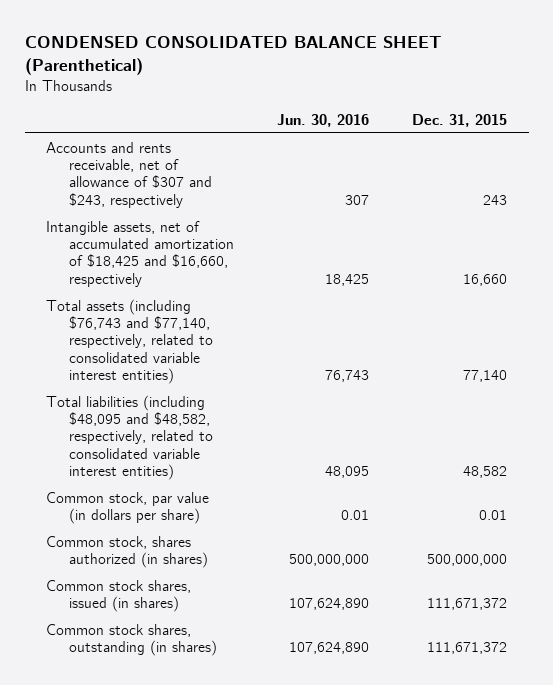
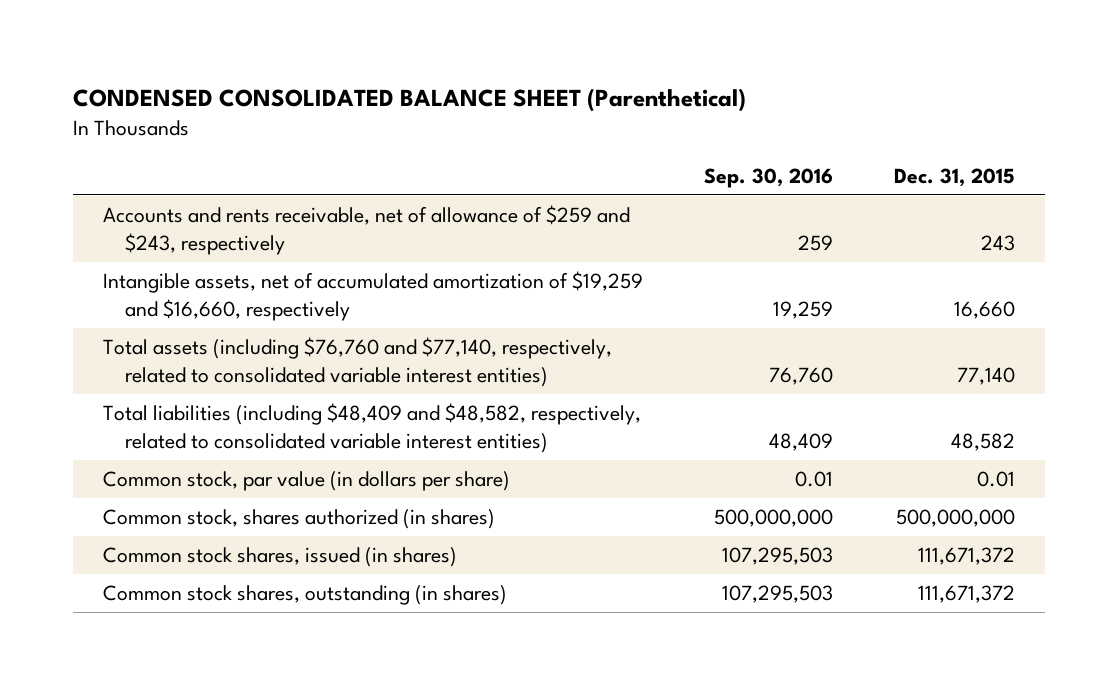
- | Jun. 30, 2016 | Dec. 31, 2015
+ | Sep. 30, 2016 | Dec. 31, 2015
- Accounts and rents receivable, net of allowance of $307 and $243, respectively | 307 | 243
- Intangible assets, net of accumulated amortization of $18,425 and $16,660, respectively | 18,425 | 16,660
- Total assets (including $76,743 and $77,140, respectively, related to consolidated variable interest entities) | 76,743 | 77,140
- Total liabilities (including $48,095 and $48,582, respectively, related to consolidated variable interest entities) | 48,095 | 48,582
+ Accounts and rents receivable, net of allowance of $259 and $243, respectively | 259 | 243
+ Intangible assets, net of accumulated amortization of $19,259 and $16,660, respectively | 19,259 | 16,660
+ Total assets (including $76,760 and $77,140, respectively, related to consolidated variable interest entities) | 76,760 | 77,140
+ Total liabilities (including $48,409 and $48,582, respectively, related to consolidated variable interest entities) | 48,409 | 48,582

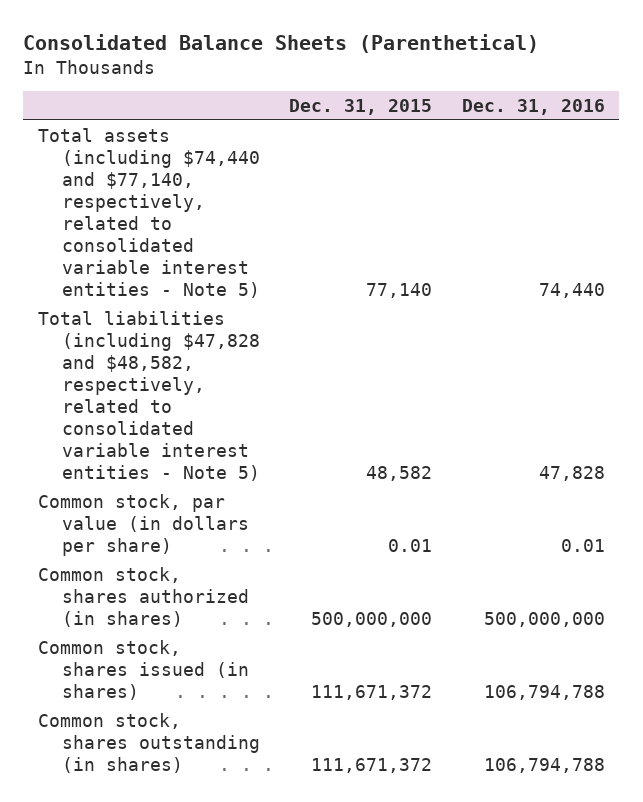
- CONDENSED CONSOLIDATED BALANCE SHEET (Parenthetical)
+ Consolidated Balance Sheets (Parenthetical)
- | Sep. 30, 2016 | Dec. 31, 2015
+ | Dec. 31, 2015 | Dec. 31, 2016
- Accounts and rents receivable, net of allowance of $259 and $243, respectively | 259 | 243
- Intangible assets, net of accumulated amortization of $19,259 and $16,660, respectively | 19,259 | 16,660
- Total assets (including $76,760 and $77,140, respectively, related to consolidated variable interest entities) | 76,760 | 77,140
- Total liabilities (including $48,409 and $48,582, respectively, related to consolidated variable interest entities) | 48,409 | 48,582
+ Total assets (including $74,440 and $77,140, respectively, related to consolidated variable interest entities - Note 5) | 77,140 | 74,440
+ Total liabilities (including $47,828 and $48,582, respectively, related to consolidated variable interest entities - Note 5) | 48,582 | 47,828
- Common stock shares, issued (in shares) | 107,295,503 | 111,671,372
- Common stock shares, outstanding (in shares) | 107,295,503 | 111,671,372
+ Common stock, shares issued (in shares) | 111,671,372 | 106,794,788
+ Common stock, shares outstanding (in shares) | 111,671,372 | 106,794,788

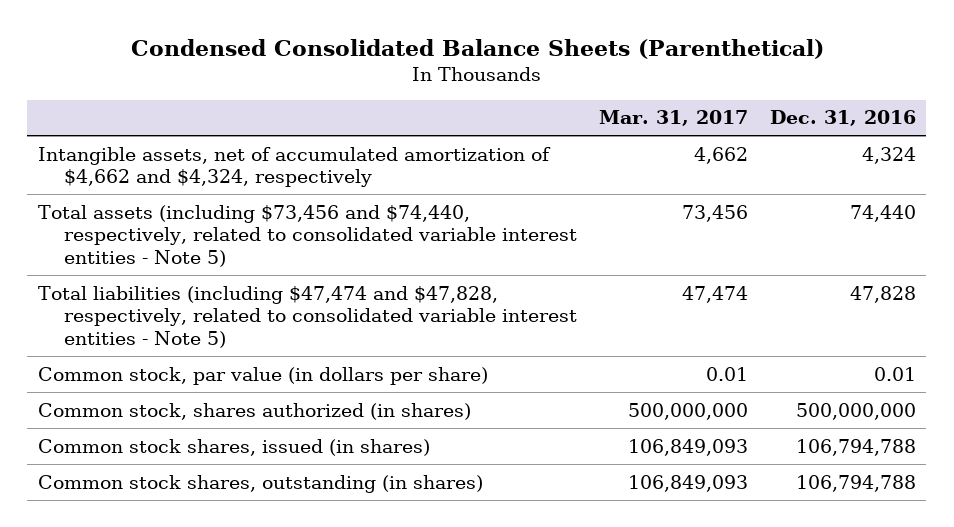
- Consolidated Balance Sheets (Parenthetical)
+ Condensed Consolidated Balance Sheets (Parenthetical)
- | Dec. 31, 2015 | Dec. 31, 2016
+ | Mar. 31, 2017 | Dec. 31, 2016
- Total assets (including $74,440 and $77,140, respectively, related to consolidated variable interest entities - Note 5) | 77,140 | 74,440
- Total liabilities (including $47,828 and $48,582, respectively, related to consolidated variable interest entities - Note 5) | 48,582 | 47,828
+ Intangible assets, net of accumulated amortization of $4,662 and $4,324, respectively | 4,662 | 4,324
+ Total assets (including $73,456 and $74,440, respectively, related to consolidated variable interest entities - Note 5) | 73,456 | 74,440
+ Total liabilities (including $47,474 and $47,828, respectively, related to consolidated variable interest entities - Note 5) | 47,474 | 47,828
- Common stock, shares issued (in shares) | 111,671,372 | 106,794,788
- Common stock, shares outstanding (in shares) | 111,671,372 | 106,794,788
+ Common stock shares, issued (in shares) | 106,849,093 | 106,794,788
+ Common stock shares, outstanding (in shares) | 106,849,093 | 106,794,788

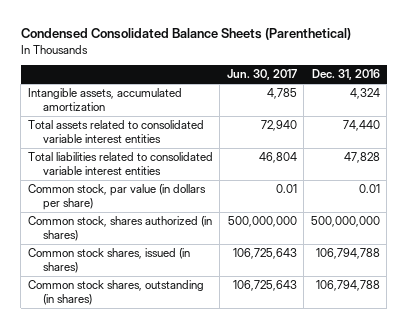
- | Mar. 31, 2017 | Dec. 31, 2016
+ | Jun. 30, 2017 | Dec. 31, 2016
- Intangible assets, net of accumulated amortization of $4,662 and $4,324, respectively | 4,662 | 4,324
- Total assets (including $73,456 and $74,440, respectively, related to consolidated variable interest entities - Note 5) | 73,456 | 74,440
- Total liabilities (including $47,474 and $47,828, respectively, related to consolidated variable interest entities - Note 5) | 47,474 | 47,828
+ Intangible assets, accumulated amortization | 4,785 | 4,324
+ Total assets related to consolidated variable interest entities | 72,940 | 74,440
+ Total liabilities related to consolidated variable interest entities | 46,804 | 47,828

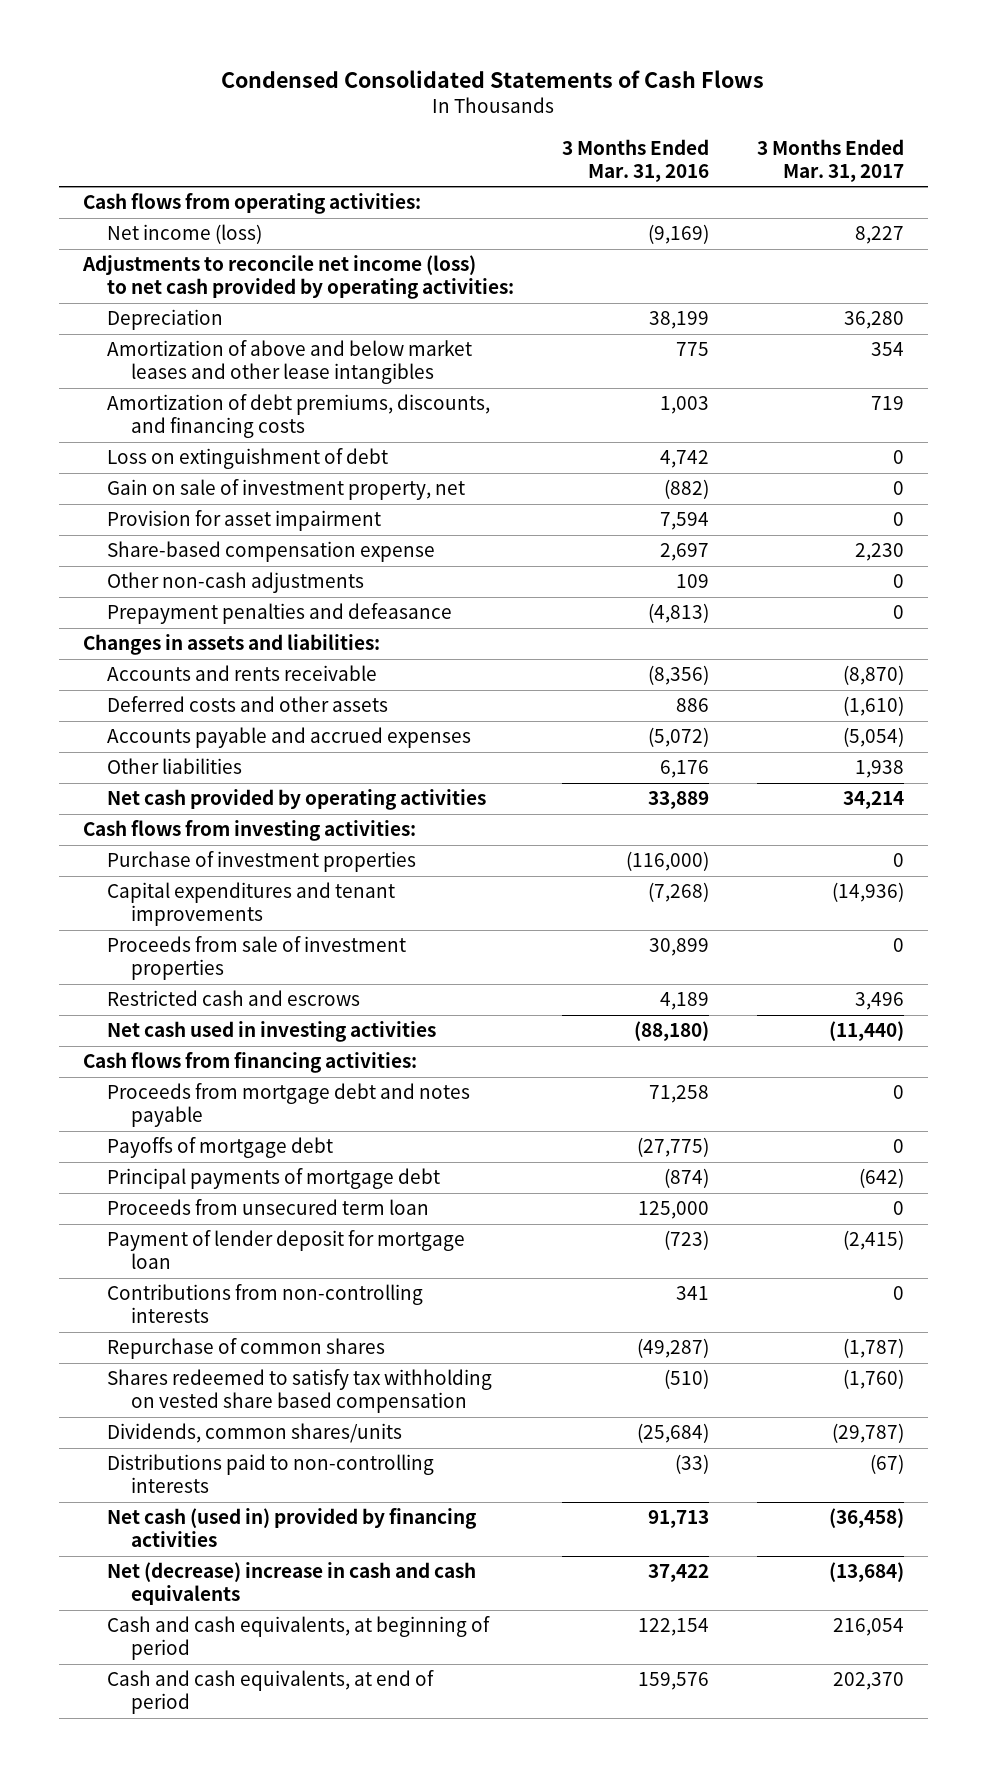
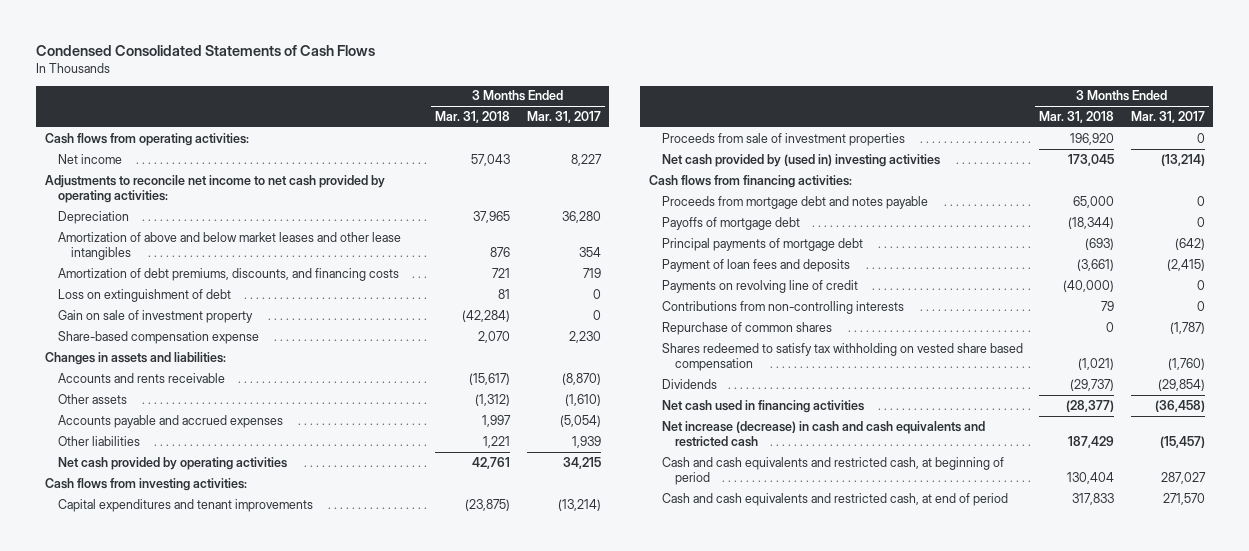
- | 3 Months Ended Mar. 31, 2016 | 3 Months Ended Mar. 31, 2017
+ | 3 Months Ended Mar. 31, 2018 | 3 Months Ended Mar. 31, 2017
- Net income (loss) | (9,169) | 8,227
- Adjustments to reconcile net income (loss) to net cash provided by operating activities:
+ Net income | 57,043 | 8,227
+ Adjustments to reconcile net income to net cash provided by operating activities:
- Gain on sale of investment property, net | (882) | 0
- Provision for asset impairment | 7,594 | 0
+ Gain on sale of investment property | (42,284) | 0
- Other non-cash adjustments | 109 | 0
- Prepayment penalties and defeasance | (4,813) | 0
- Deferred costs and other assets | 886 | (1,610)
+ Other assets | (1,312) | (1,610)
- Other liabilities | 6,176 | 1,938
- Net cash provided by operating activities | 33,889 | 34,214
+ Other liabilities | 1,221 | 1,939
+ Net cash provided by operating activities | 42,761 | 34,215
- Purchase of investment properties | (116,000) | 0
- Capital expenditures and tenant improvements | (7,268) | (14,936)
+ Capital expenditures and tenant improvements | (23,875) | (13,214)
- Restricted cash and escrows | 4,189 | 3,496
- Net cash used in investing activities | (88,180) | (11,440)
+ Net cash provided by (used in) investing activities | 173,045 | (13,214)
- Proceeds from unsecured term loan | 125,000 | 0
- Payment of lender deposit for mortgage loan | (723) | (2,415)
+ Payment of loan fees and deposits | (3,661) | (2,415)
+ Payments on revolving line of credit | (40,000) | 0
- Dividends, common shares/units | (25,684) | (29,787)
- Distributions paid to non-controlling interests | (33) | (67)
- Net cash (used in) provided by financing activities | 91,713 | (36,458)
- Net (decrease) increase in cash and cash equivalents | 37,422 | (13,684)
- Cash and cash equivalents, at beginning of period | 122,154 | 216,054
- Cash and cash equivalents, at end of period | 159,576 | 202,370
+ Dividends | (29,737) | (29,854)
+ Net cash used in financing activities | (28,377) | (36,458)
+ Net increase (decrease) in cash and cash equivalents and restricted cash | 187,429 | (15,457)
+ Cash and cash equivalents and restricted cash, at beginning of period | 130,404 | 287,027
+ Cash and cash equivalents and restricted cash, at end of period | 317,833 | 271,570

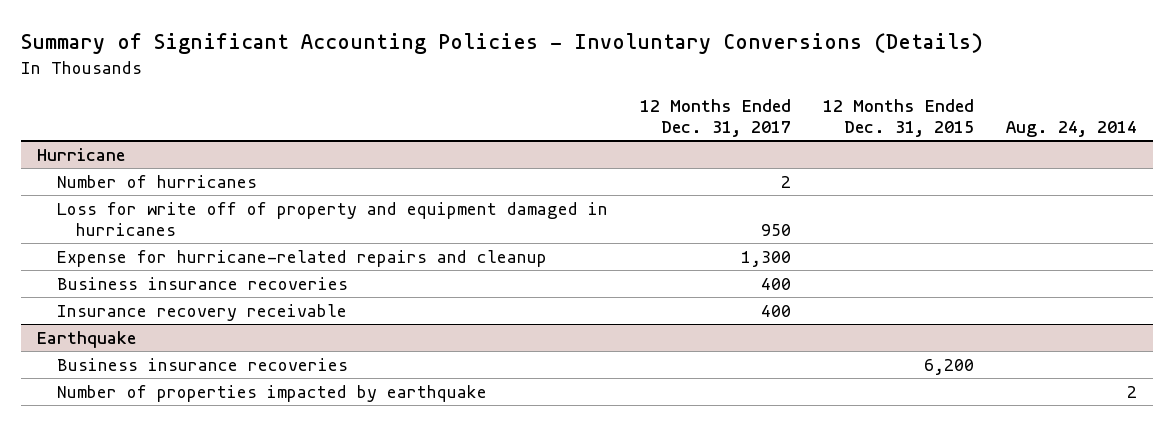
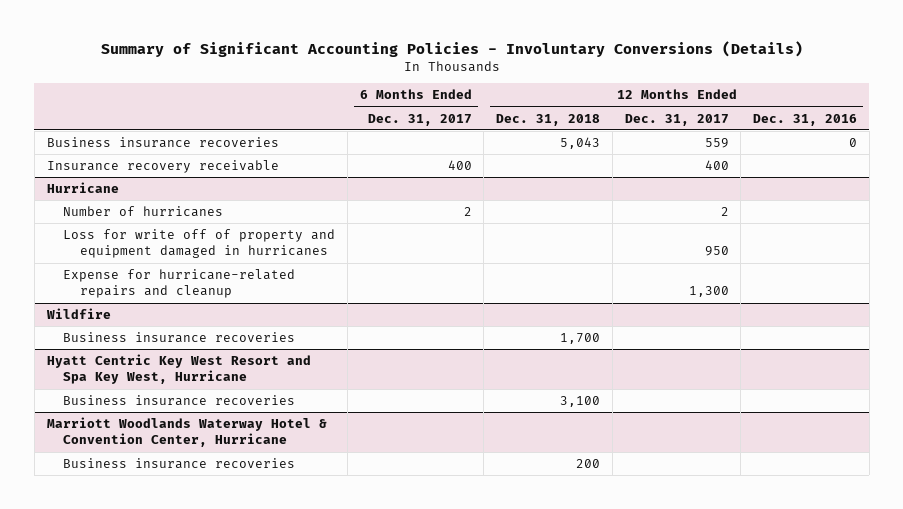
- | 12 Months Ended Dec. 31, 2017 | 12 Months Ended Dec. 31, 2015 | Aug. 24, 2014
+ | 6 Months Ended Dec. 31, 2017 | 12 Months Ended Dec. 31, 2018 | 12 Months Ended Dec. 31, 2017 | 12 Months Ended Dec. 31, 2016
+ Business insurance recoveries | | 5,043 | 559 | 0
+ Insurance recovery receivable | 400 | | 400 |
@ Hurricane
- Business insurance recoveries | 400 | |
- Insurance recovery receivable | 400 | |
- Earthquake
+ Wildfire
- Number of properties impacted by earthquake | | | 2
+ Hyatt Centric Key West Resort and Spa Key West, Hurricane
+ Business insurance recoveries | | 3,100 | |
+ Marriott Woodlands Waterway Hotel & Convention Center, Hurricane
+ Business insurance recoveries | | 200 | |

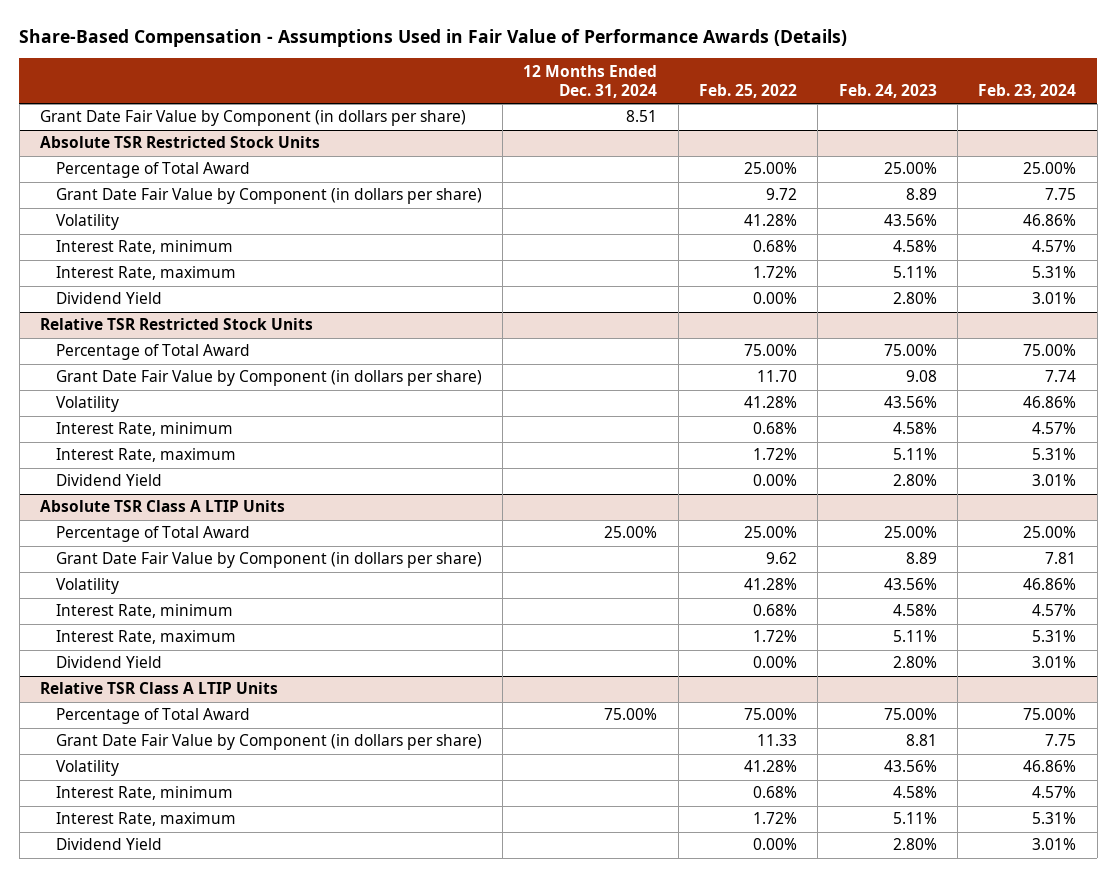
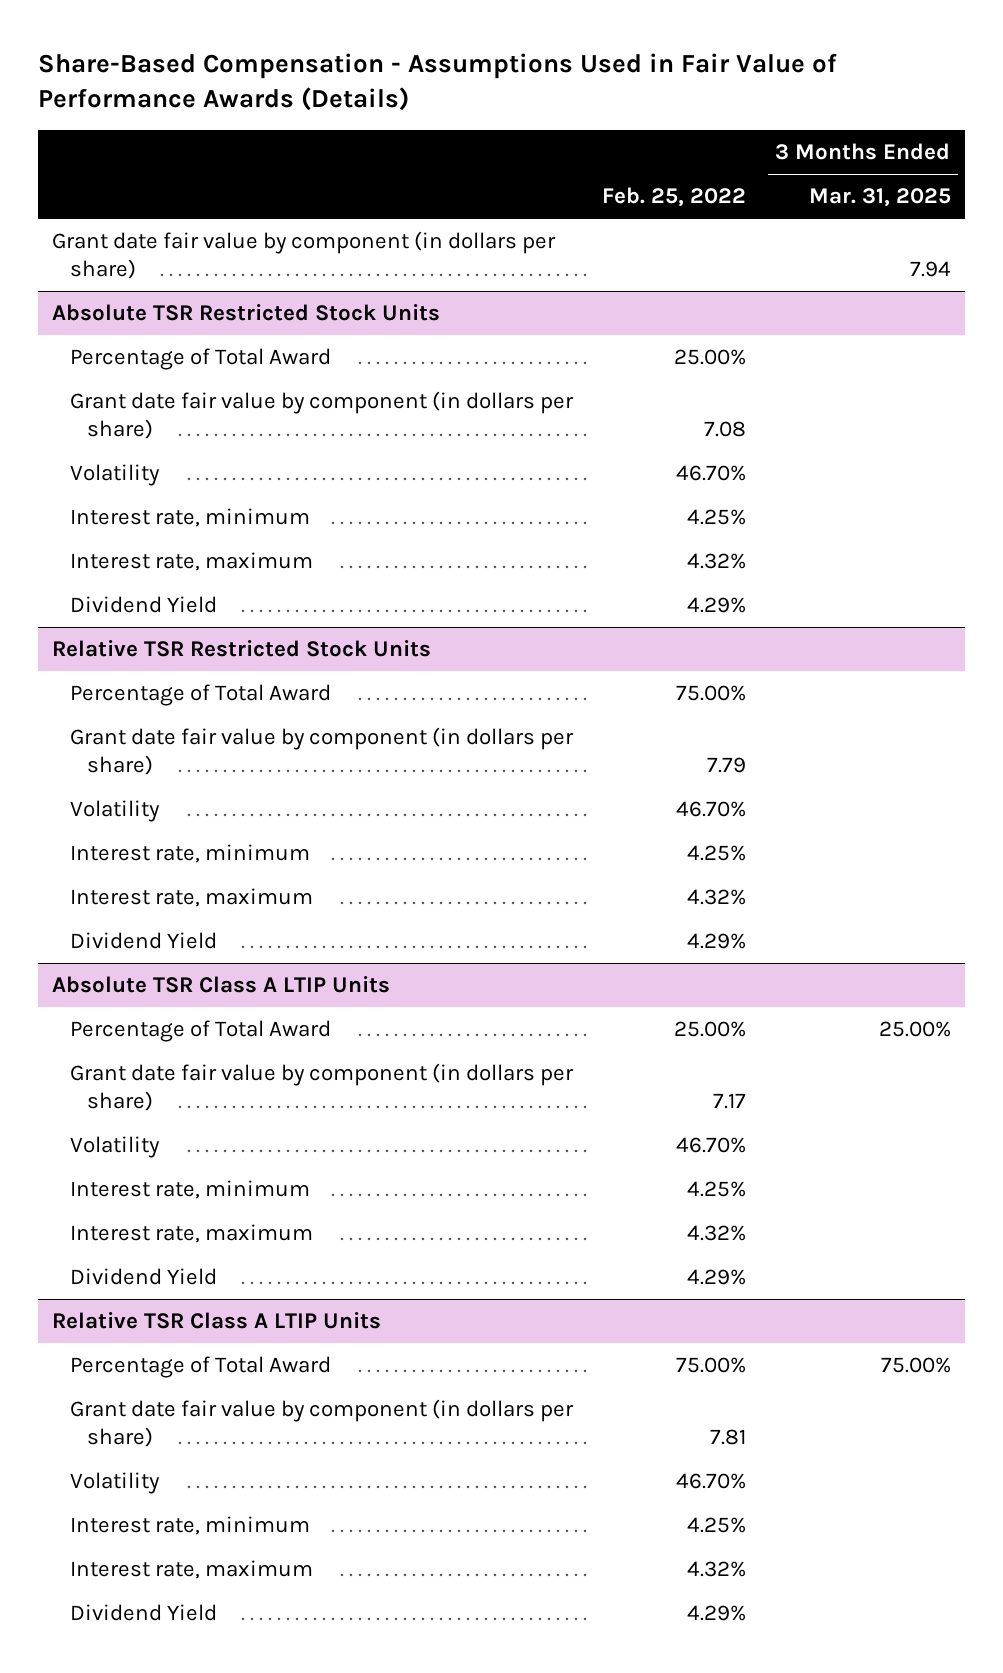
- | 12 Months Ended Dec. 31, 2024 | Feb. 25, 2022 | Feb. 24, 2023 | Feb. 23, 2024
+ | Feb. 25, 2022 | 3 Months Ended Mar. 31, 2025
- Grant Date Fair Value by Component (in dollars per share) | 8.51 | | |
+ Grant date fair value by component (in dollars per share) | | 7.94
@ Absolute TSR Restricted Stock Units
- Grant Date Fair Value by Component (in dollars per share) | | 9.72 | 8.89 | 7.75
- Volatility | | 41.28% | 43.56% | 46.86%
- Interest Rate, minimum | | 0.68% | 4.58% | 4.57%
- Interest Rate, maximum | | 1.72% | 5.11% | 5.31%
- Dividend Yield | | 0.00% | 2.80% | 3.01%
+ Grant date fair value by component (in dollars per share) | 7.08 |
+ Volatility | 46.70% |
+ Interest rate, minimum | 4.25% |
+ Interest rate, maximum | 4.32% |
+ Dividend Yield | 4.29% |
@ Relative TSR Restricted Stock Units
- Grant Date Fair Value by Component (in dollars per share) | | 11.70 | 9.08 | 7.74
- Volatility | | 41.28% | 43.56% | 46.86%
- Interest Rate, minimum | | 0.68% | 4.58% | 4.57%
- Interest Rate, maximum | | 1.72% | 5.11% | 5.31%
- Dividend Yield | | 0.00% | 2.80% | 3.01%
+ Grant date fair value by component (in dollars per share) | 7.79 |
+ Volatility | 46.70% |
+ Interest rate, minimum | 4.25% |
+ Interest rate, maximum | 4.32% |
+ Dividend Yield | 4.29% |
@ Absolute TSR Class A LTIP Units
- Grant Date Fair Value by Component (in dollars per share) | | 9.62 | 8.89 | 7.81
- Volatility | | 41.28% | 43.56% | 46.86%
- Interest Rate, minimum | | 0.68% | 4.58% | 4.57%
- Interest Rate, maximum | | 1.72% | 5.11% | 5.31%
- Dividend Yield | | 0.00% | 2.80% | 3.01%
+ Grant date fair value by component (in dollars per share) | 7.17 |
+ Volatility | 46.70% |
+ Interest rate, minimum | 4.25% |
+ Interest rate, maximum | 4.32% |
+ Dividend Yield | 4.29% |
@ Relative TSR Class A LTIP Units
- Grant Date Fair Value by Component (in dollars per share) | | 11.33 | 8.81 | 7.75
- Volatility | | 41.28% | 43.56% | 46.86%
- Interest Rate, minimum | | 0.68% | 4.58% | 4.57%
- Interest Rate, maximum | | 1.72% | 5.11% | 5.31%
- Dividend Yield | | 0.00% | 2.80% | 3.01%
+ Grant date fair value by component (in dollars per share) | 7.81 |
+ Volatility | 46.70% |
+ Interest rate, minimum | 4.25% |
+ Interest rate, maximum | 4.32% |
+ Dividend Yield | 4.29% |

